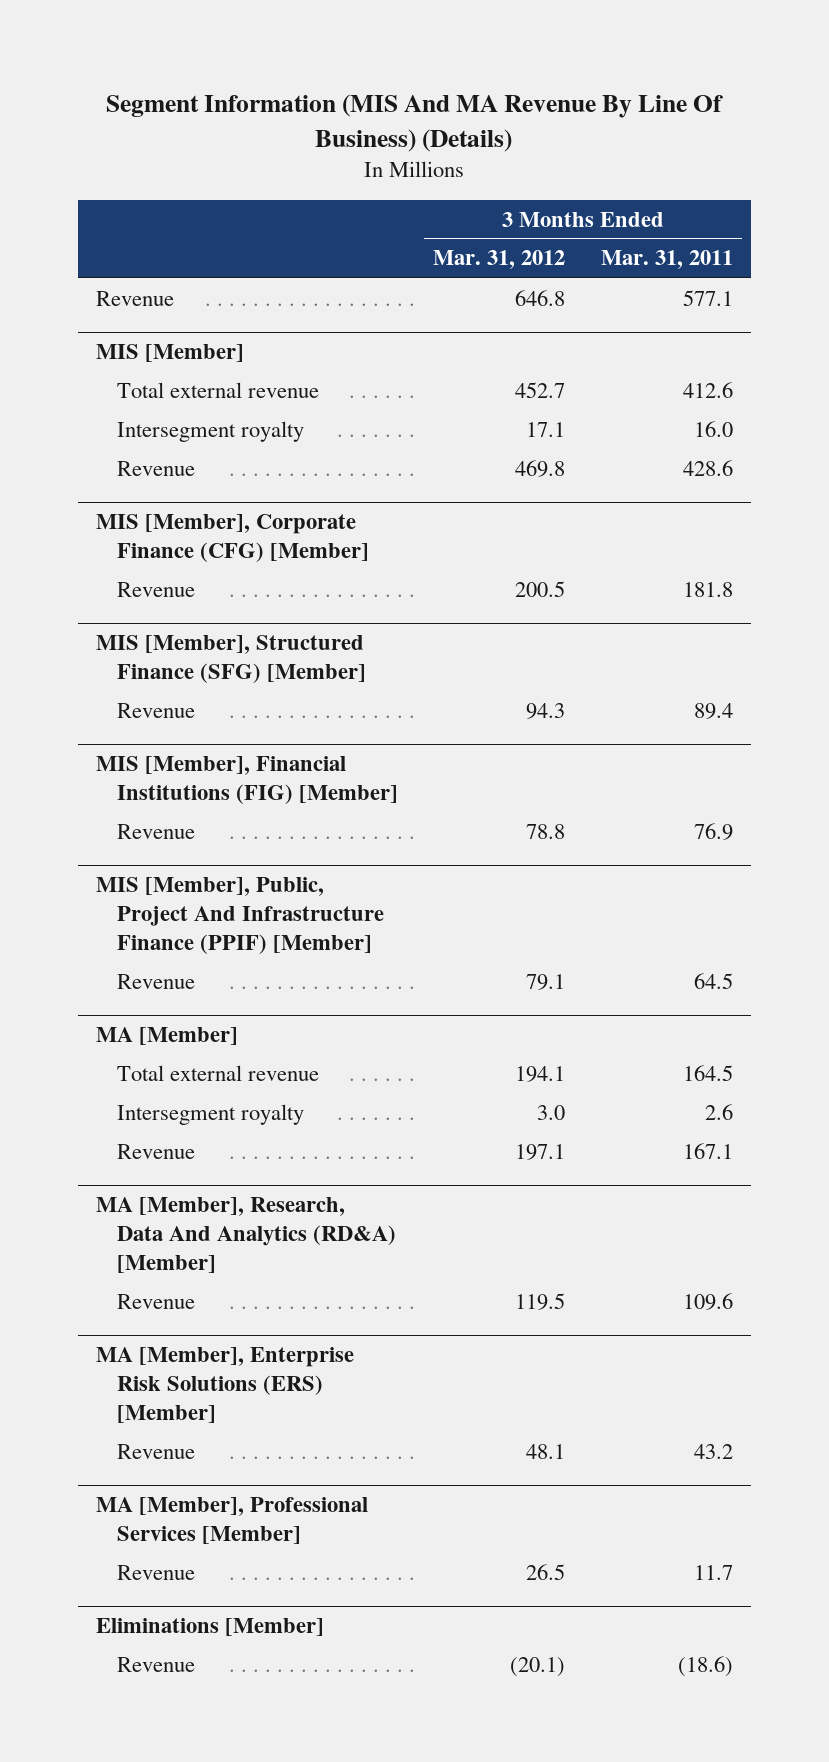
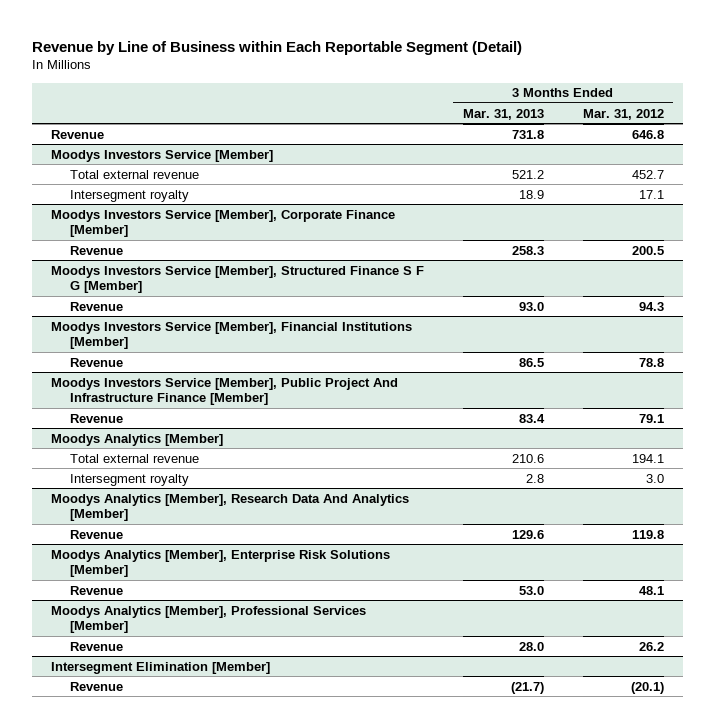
- Segment Information (MIS And MA Revenue By Line Of Business) (Details)
+ Revenue by Line of Business within Each Reportable Segment (Detail)
- | 3 Months Ended Mar. 31, 2012 | 3 Months Ended Mar. 31, 2011
+ | 3 Months Ended Mar. 31, 2013 | 3 Months Ended Mar. 31, 2012
- MIS [Member]
+ Moodys Investors Service [Member]
- Revenue | 469.8 | 428.6
- MIS [Member], Corporate Finance (CFG) [Member]
+ Moodys Investors Service [Member], Corporate Finance [Member]
- MIS [Member], Structured Finance (SFG) [Member]
+ Moodys Investors Service [Member], Structured Finance S F G [Member]
- MIS [Member], Financial Institutions (FIG) [Member]
+ Moodys Investors Service [Member], Financial Institutions [Member]
- MIS [Member], Public, Project And Infrastructure Finance (PPIF) [Member]
+ Moodys Investors Service [Member], Public Project And Infrastructure Finance [Member]
- MA [Member]
+ Moodys Analytics [Member]
- Revenue | 197.1 | 167.1
- MA [Member], Research, Data And Analytics (RD&A) [Member]
- Revenue | 119.5 | 109.6
- MA [Member], Enterprise Risk Solutions (ERS) [Member]
+ Moodys Analytics [Member], Research Data And Analytics [Member]
+ Revenue | 129.6 | 119.8
+ Moodys Analytics [Member], Enterprise Risk Solutions [Member]
- MA [Member], Professional Services [Member]
- Revenue | 26.5 | 11.7
- Eliminations [Member]
+ Moodys Analytics [Member], Professional Services [Member]
+ Revenue | 28.0 | 26.2
+ Intersegment Elimination [Member]

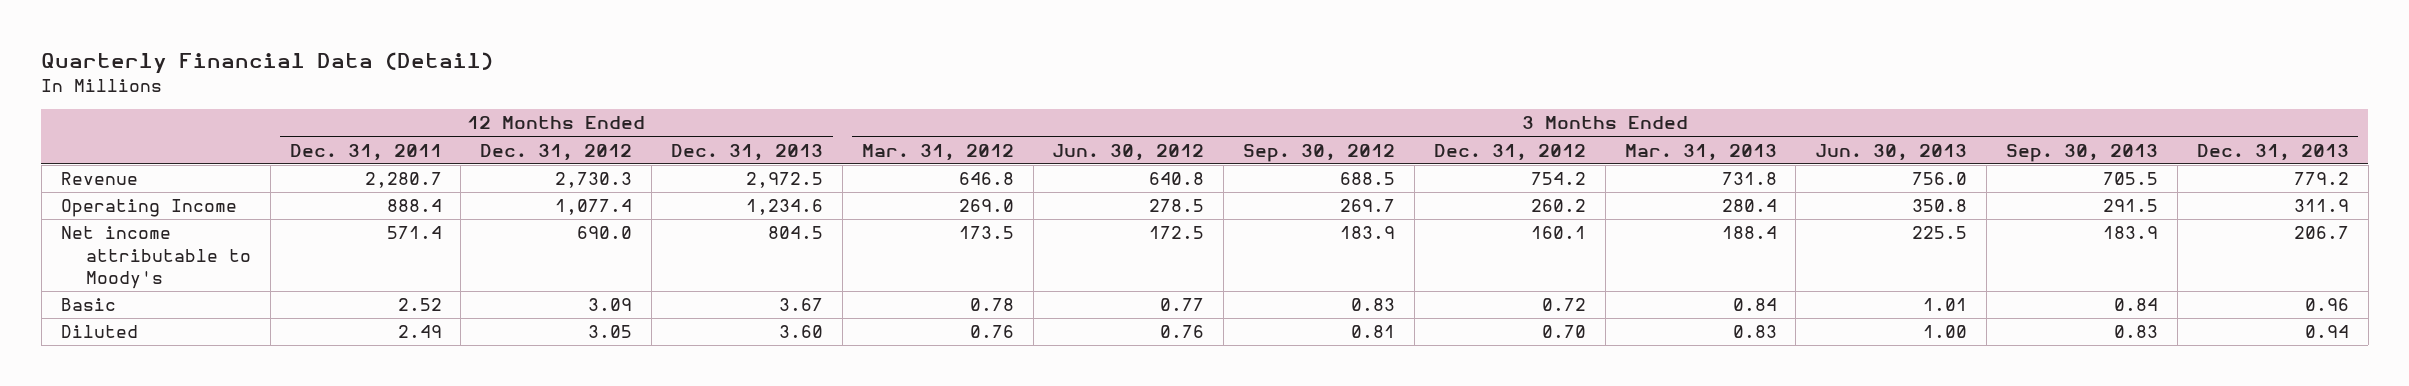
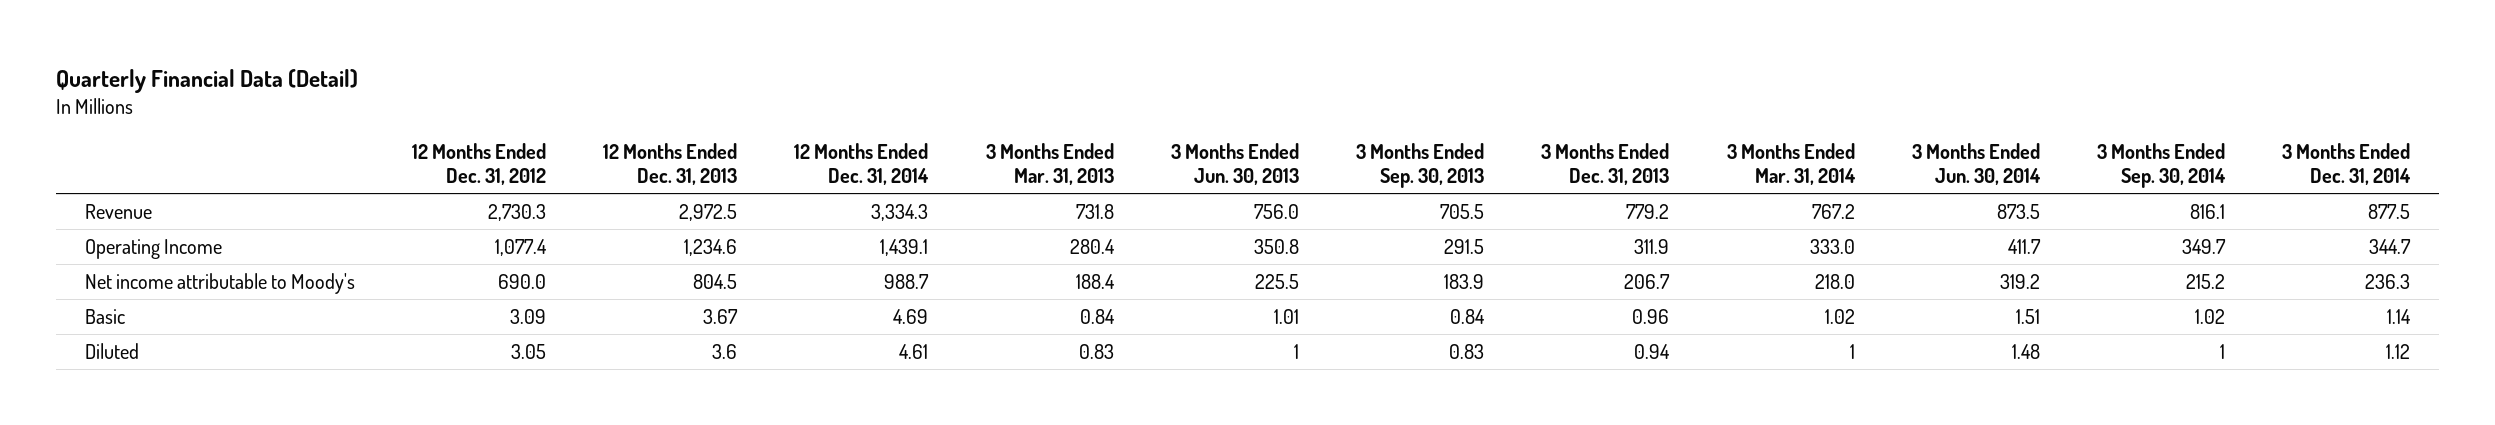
- | 12 Months Ended Dec. 31, 2011 | 12 Months Ended Dec. 31, 2012 | 12 Months Ended Dec. 31, 2013 | 3 Months Ended Mar. 31, 2012 | 3 Months Ended Jun. 30, 2012 | 3 Months Ended Sep. 30, 2012 | 3 Months Ended Dec. 31, 2012 | 3 Months Ended Mar. 31, 2013 | 3 Months Ended Jun. 30, 2013 | 3 Months Ended Sep. 30, 2013 | 3 Months Ended Dec. 31, 2013
+ | 12 Months Ended Dec. 31, 2012 | 12 Months Ended Dec. 31, 2013 | 12 Months Ended Dec. 31, 2014 | 3 Months Ended Mar. 31, 2013 | 3 Months Ended Jun. 30, 2013 | 3 Months Ended Sep. 30, 2013 | 3 Months Ended Dec. 31, 2013 | 3 Months Ended Mar. 31, 2014 | 3 Months Ended Jun. 30, 2014 | 3 Months Ended Sep. 30, 2014 | 3 Months Ended Dec. 31, 2014
- Diluted | 2.49 | 3.05 | 3.60 | 0.76 | 0.76 | 0.81 | 0.70 | 0.83 | 1.00 | 0.83 | 0.94
+ Diluted | 3.05 | 3.6 | 4.61 | 0.83 | 1 | 0.83 | 0.94 | 1 | 1.48 | 1 | 1.12

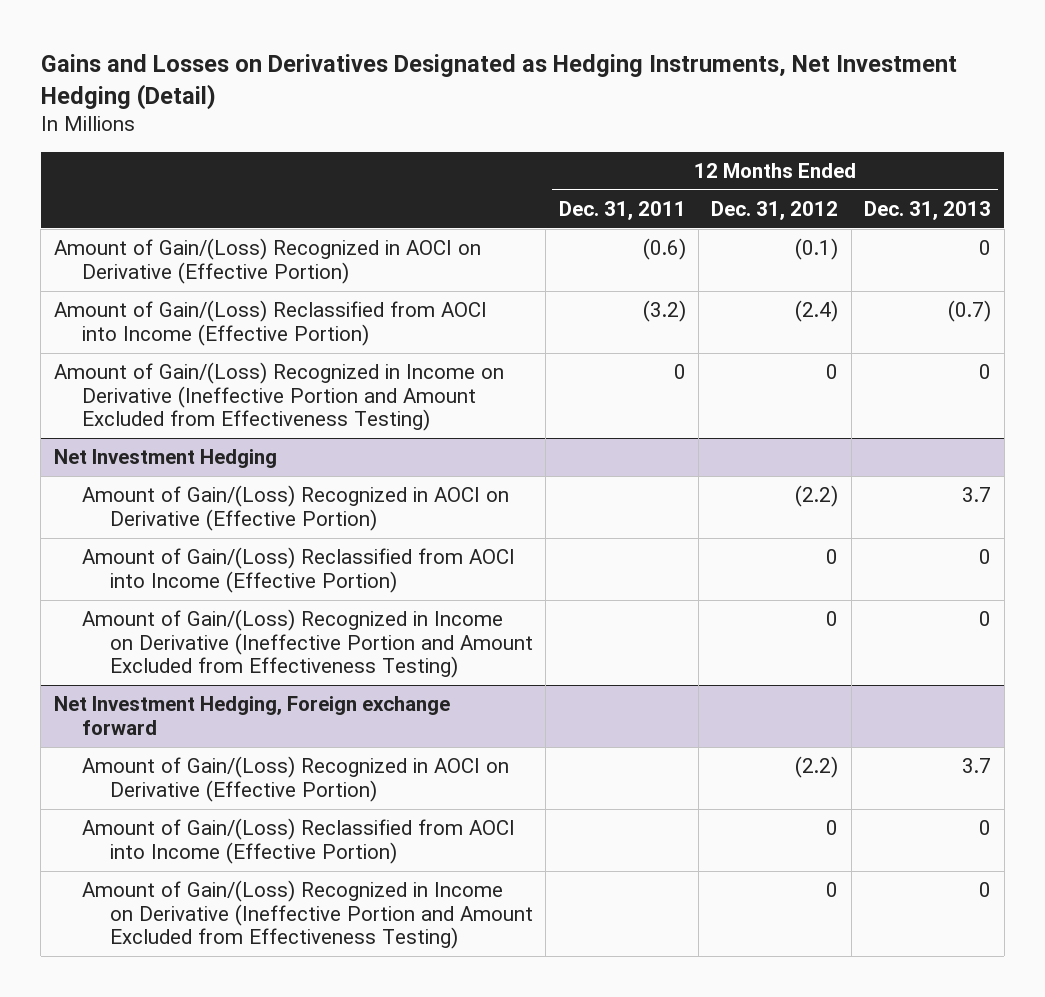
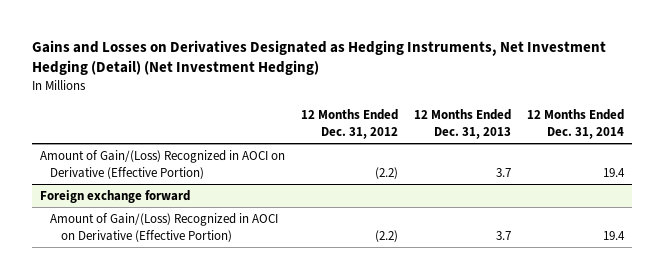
- Gains and Losses on Derivatives Designated as Hedging Instruments, Net Investment Hedging (Detail)
+ Gains and Losses on Derivatives Designated as Hedging Instruments, Net Investment Hedging (Detail) (Net Investment Hedging)
- | 12 Months Ended Dec. 31, 2011 | 12 Months Ended Dec. 31, 2012 | 12 Months Ended Dec. 31, 2013
+ | 12 Months Ended Dec. 31, 2012 | 12 Months Ended Dec. 31, 2013 | 12 Months Ended Dec. 31, 2014
- Amount of Gain/(Loss) Recognized in AOCI on Derivative (Effective Portion) | (0.6) | (0.1) | 0
- Amount of Gain/(Loss) Reclassified from AOCI into Income (Effective Portion) | (3.2) | (2.4) | (0.7)
- Amount of Gain/(Loss) Recognized in Income on Derivative (Ineffective Portion and Amount Excluded from Effectiveness Testing) | 0 | 0 | 0
- Net Investment Hedging
- Amount of Gain/(Loss) Reclassified from AOCI into Income (Effective Portion) | | 0 | 0
- Amount of Gain/(Loss) Recognized in Income on Derivative (Ineffective Portion and Amount Excluded from Effectiveness Testing) | | 0 | 0
- Net Investment Hedging, Foreign exchange forward
+ Foreign exchange forward
- Amount of Gain/(Loss) Reclassified from AOCI into Income (Effective Portion) | | 0 | 0
- Amount of Gain/(Loss) Recognized in Income on Derivative (Ineffective Portion and Amount Excluded from Effectiveness Testing) | | 0 | 0

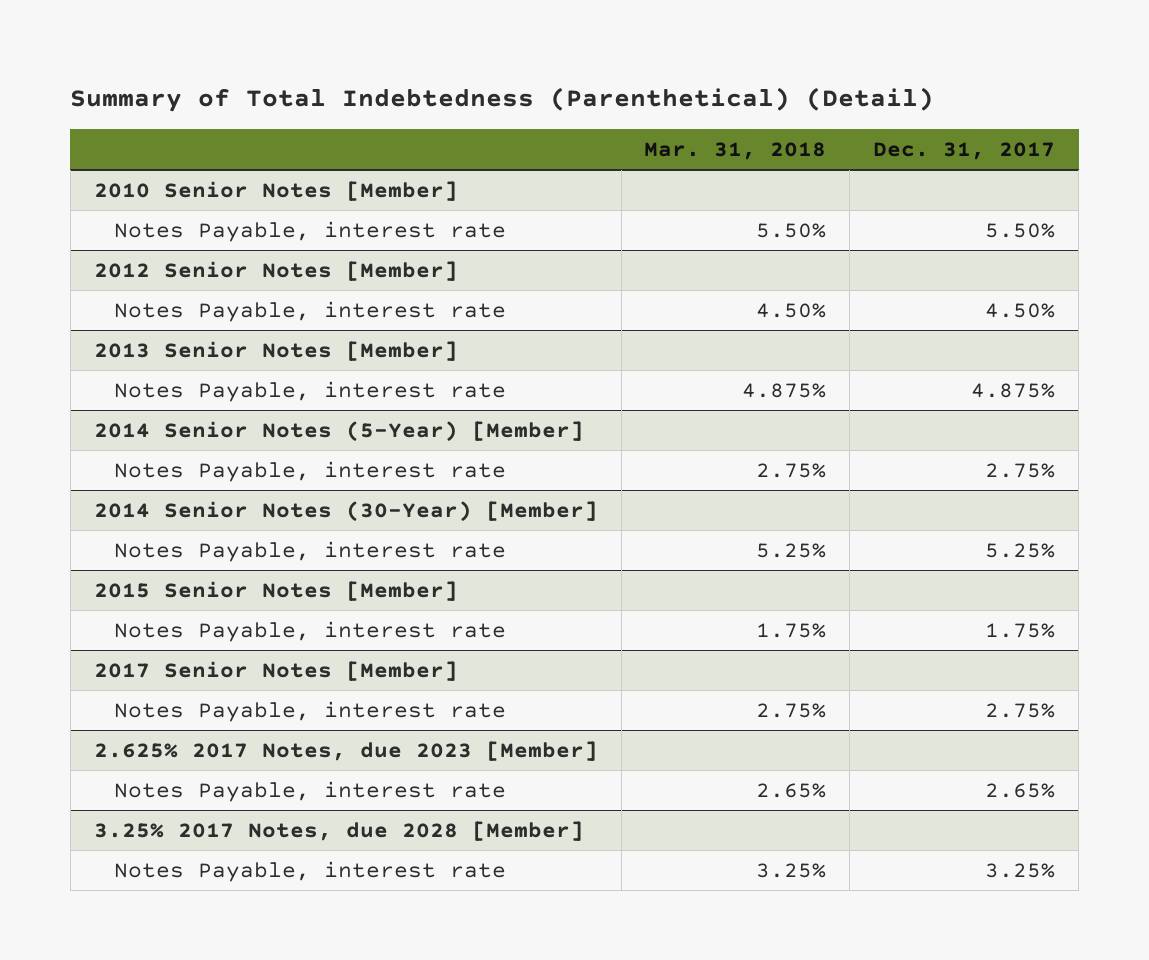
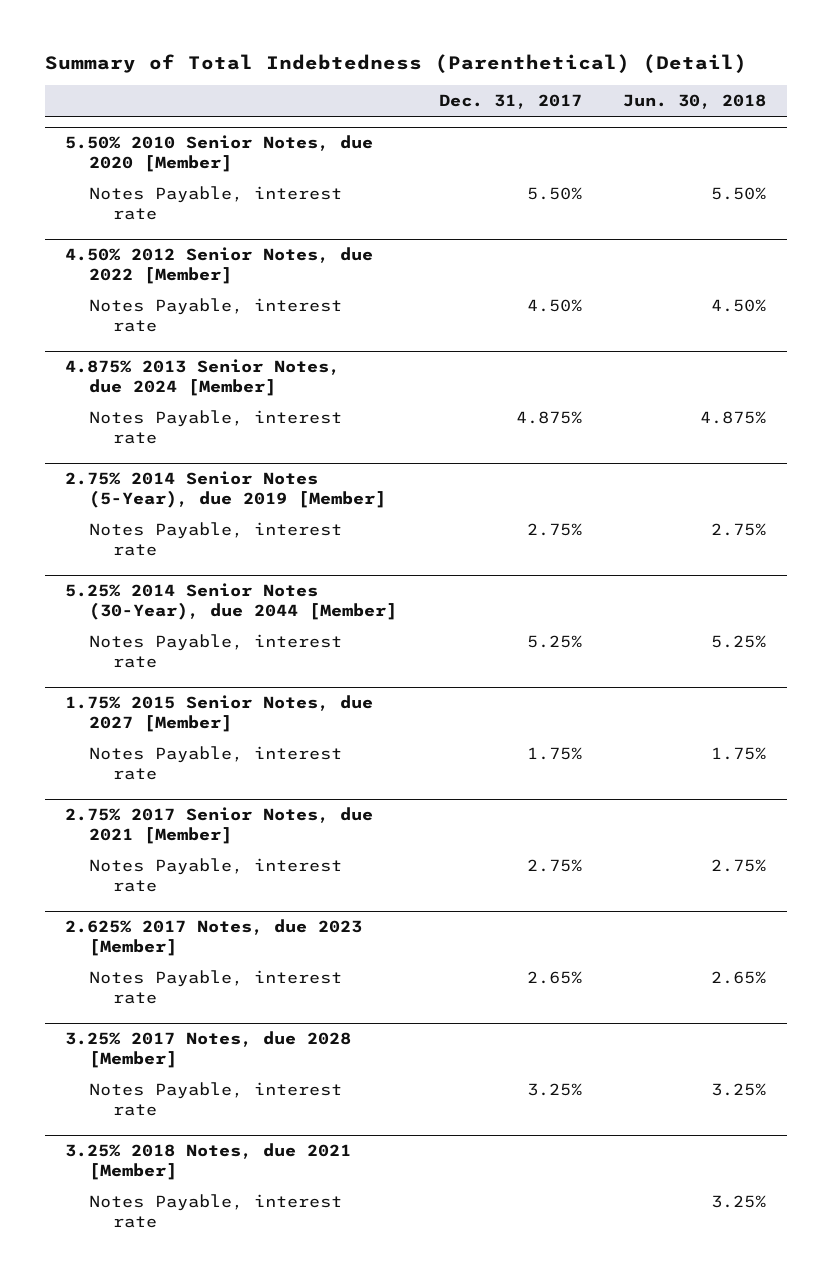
- | Mar. 31, 2018 | Dec. 31, 2017
+ | Dec. 31, 2017 | Jun. 30, 2018
- 2010 Senior Notes [Member]
+ 5.50% 2010 Senior Notes, due 2020 [Member]
- 2012 Senior Notes [Member]
+ 4.50% 2012 Senior Notes, due 2022 [Member]
- 2013 Senior Notes [Member]
+ 4.875% 2013 Senior Notes, due 2024 [Member]
- 2014 Senior Notes (5-Year) [Member]
+ 2.75% 2014 Senior Notes (5-Year), due 2019 [Member]
- 2014 Senior Notes (30-Year) [Member]
+ 5.25% 2014 Senior Notes (30-Year), due 2044 [Member]
- 2015 Senior Notes [Member]
+ 1.75% 2015 Senior Notes, due 2027 [Member]
- 2017 Senior Notes [Member]
+ 2.75% 2017 Senior Notes, due 2021 [Member]
+ 3.25% 2018 Notes, due 2021 [Member]
+ Notes Payable, interest rate | | 3.25%

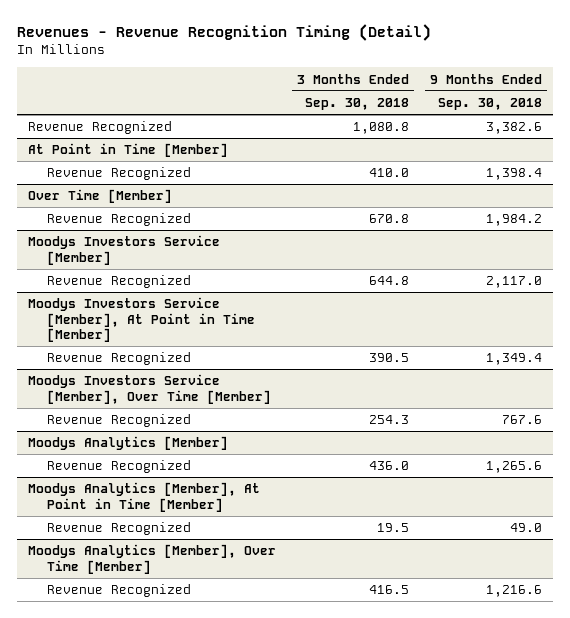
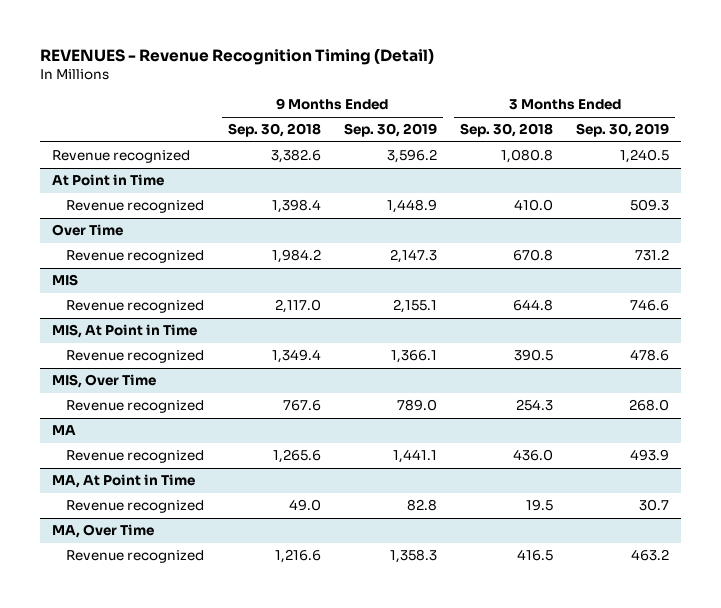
- Revenues - Revenue Recognition Timing (Detail)
+ REVENUES - Revenue Recognition Timing (Detail)
- | 3 Months Ended Sep. 30, 2018 | 9 Months Ended Sep. 30, 2018
+ | 9 Months Ended Sep. 30, 2018 | 9 Months Ended Sep. 30, 2019 | 3 Months Ended Sep. 30, 2018 | 3 Months Ended Sep. 30, 2019
- Revenue Recognized | 1,080.8 | 3,382.6
- At Point in Time [Member]
- Revenue Recognized | 410.0 | 1,398.4
- Over Time [Member]
- Revenue Recognized | 670.8 | 1,984.2
- Moodys Investors Service [Member]
- Revenue Recognized | 644.8 | 2,117.0
- Moodys Investors Service [Member], At Point in Time [Member]
- Revenue Recognized | 390.5 | 1,349.4
- Moodys Investors Service [Member], Over Time [Member]
- Revenue Recognized | 254.3 | 767.6
- Moodys Analytics [Member]
- Revenue Recognized | 436.0 | 1,265.6
- Moodys Analytics [Member], At Point in Time [Member]
- Revenue Recognized | 19.5 | 49.0
- Moodys Analytics [Member], Over Time [Member]
- Revenue Recognized | 416.5 | 1,216.6
+ Revenue recognized | 3,382.6 | 3,596.2 | 1,080.8 | 1,240.5
+ At Point in Time
+ Revenue recognized | 1,398.4 | 1,448.9 | 410.0 | 509.3
+ Over Time
+ Revenue recognized | 1,984.2 | 2,147.3 | 670.8 | 731.2
+ MIS
+ Revenue recognized | 2,117.0 | 2,155.1 | 644.8 | 746.6
+ MIS, At Point in Time
+ Revenue recognized | 1,349.4 | 1,366.1 | 390.5 | 478.6
+ MIS, Over Time
+ Revenue recognized | 767.6 | 789.0 | 254.3 | 268.0
+ MA
+ Revenue recognized | 1,265.6 | 1,441.1 | 436.0 | 493.9
+ MA, At Point in Time
+ Revenue recognized | 49.0 | 82.8 | 19.5 | 30.7
+ MA, Over Time
+ Revenue recognized | 1,216.6 | 1,358.3 | 416.5 | 463.2

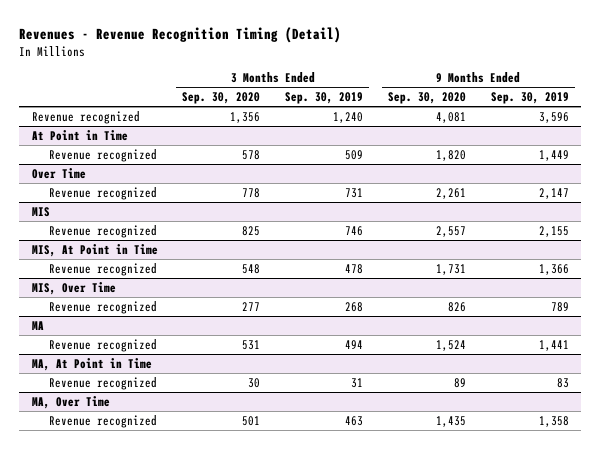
- REVENUES - Revenue Recognition Timing (Detail)
+ Revenues - Revenue Recognition Timing (Detail)
- | 9 Months Ended Sep. 30, 2018 | 9 Months Ended Sep. 30, 2019 | 3 Months Ended Sep. 30, 2018 | 3 Months Ended Sep. 30, 2019
+ | 3 Months Ended Sep. 30, 2020 | 3 Months Ended Sep. 30, 2019 | 9 Months Ended Sep. 30, 2020 | 9 Months Ended Sep. 30, 2019
- Revenue recognized | 3,382.6 | 3,596.2 | 1,080.8 | 1,240.5
+ Revenue recognized | 1,356 | 1,240 | 4,081 | 3,596
@ At Point in Time
- Revenue recognized | 1,398.4 | 1,448.9 | 410.0 | 509.3
+ Revenue recognized | 578 | 509 | 1,820 | 1,449
@ Over Time
- Revenue recognized | 1,984.2 | 2,147.3 | 670.8 | 731.2
+ Revenue recognized | 778 | 731 | 2,261 | 2,147
@ MIS
- Revenue recognized | 2,117.0 | 2,155.1 | 644.8 | 746.6
+ Revenue recognized | 825 | 746 | 2,557 | 2,155
@ MIS, At Point in Time
- Revenue recognized | 1,349.4 | 1,366.1 | 390.5 | 478.6
+ Revenue recognized | 548 | 478 | 1,731 | 1,366
@ MIS, Over Time
- Revenue recognized | 767.6 | 789.0 | 254.3 | 268.0
+ Revenue recognized | 277 | 268 | 826 | 789
@ MA
- Revenue recognized | 1,265.6 | 1,441.1 | 436.0 | 493.9
+ Revenue recognized | 531 | 494 | 1,524 | 1,441
@ MA, At Point in Time
- Revenue recognized | 49.0 | 82.8 | 19.5 | 30.7
+ Revenue recognized | 30 | 31 | 89 | 83
@ MA, Over Time
- Revenue recognized | 1,216.6 | 1,358.3 | 416.5 | 463.2
+ Revenue recognized | 501 | 463 | 1,435 | 1,358

